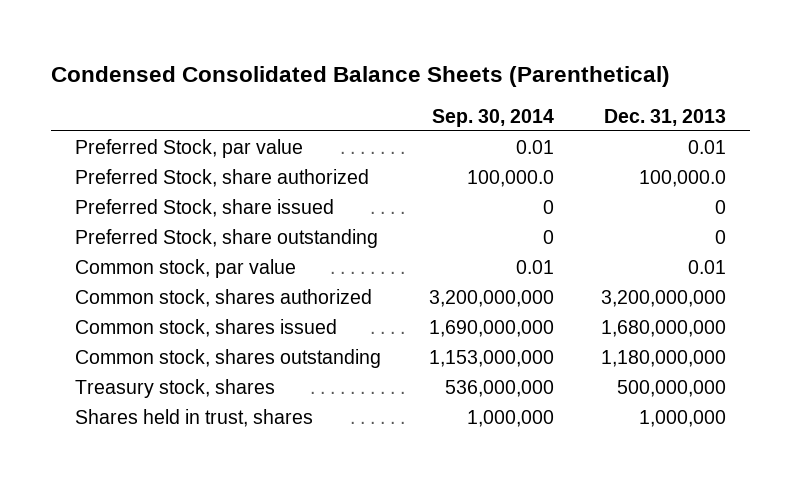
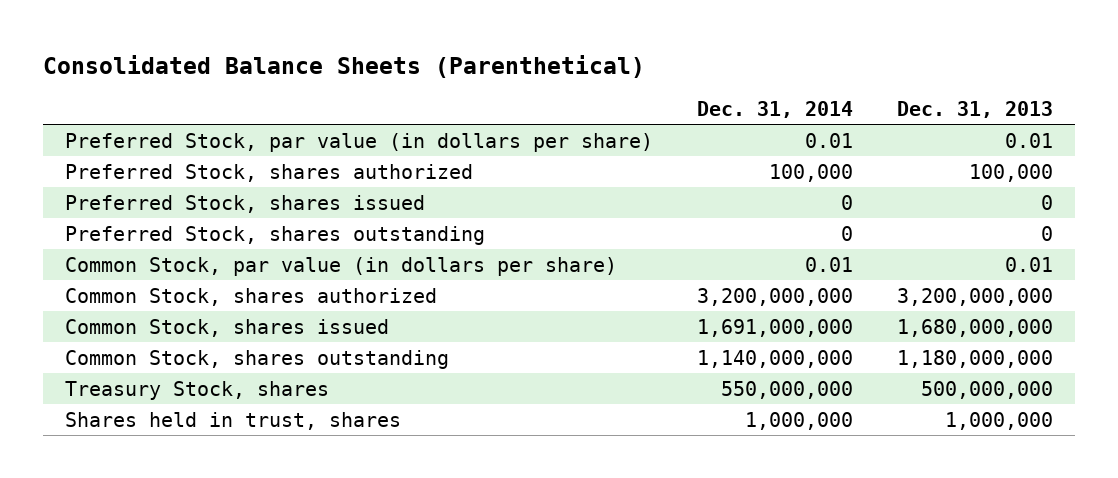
- Condensed Consolidated Balance Sheets (Parenthetical)
+ Consolidated Balance Sheets (Parenthetical)
- | Sep. 30, 2014 | Dec. 31, 2013
+ | Dec. 31, 2014 | Dec. 31, 2013
- Preferred Stock, par value | 0.01 | 0.01
- Preferred Stock, share authorized | 100,000.0 | 100,000.0
- Preferred Stock, share issued | 0 | 0
- Preferred Stock, share outstanding | 0 | 0
- Common stock, par value | 0.01 | 0.01
- Common stock, shares authorized | 3,200,000,000 | 3,200,000,000
- Common stock, shares issued | 1,690,000,000 | 1,680,000,000
- Common stock, shares outstanding | 1,153,000,000 | 1,180,000,000
- Treasury stock, shares | 536,000,000 | 500,000,000
+ Preferred Stock, par value (in dollars per share) | 0.01 | 0.01
+ Preferred Stock, shares authorized | 100,000 | 100,000
+ Preferred Stock, shares issued | 0 | 0
+ Preferred Stock, shares outstanding | 0 | 0
+ Common Stock, par value (in dollars per share) | 0.01 | 0.01
+ Common Stock, shares authorized | 3,200,000,000 | 3,200,000,000
+ Common Stock, shares issued | 1,691,000,000 | 1,680,000,000
+ Common Stock, shares outstanding | 1,140,000,000 | 1,180,000,000
+ Treasury Stock, shares | 550,000,000 | 500,000,000

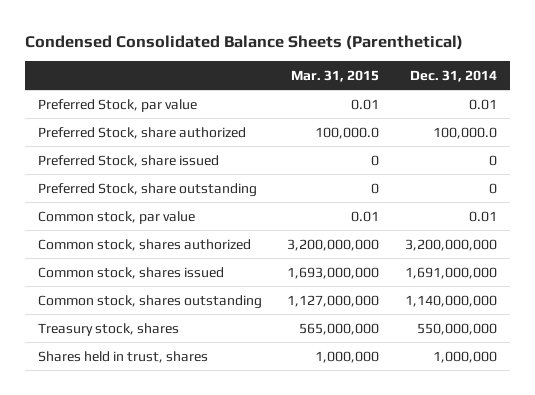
- Consolidated Balance Sheets (Parenthetical)
+ Condensed Consolidated Balance Sheets (Parenthetical)
- | Dec. 31, 2014 | Dec. 31, 2013
+ | Mar. 31, 2015 | Dec. 31, 2014
- Preferred Stock, par value (in dollars per share) | 0.01 | 0.01
- Preferred Stock, shares authorized | 100,000 | 100,000
- Preferred Stock, shares issued | 0 | 0
- Preferred Stock, shares outstanding | 0 | 0
- Common Stock, par value (in dollars per share) | 0.01 | 0.01
- Common Stock, shares authorized | 3,200,000,000 | 3,200,000,000
- Common Stock, shares issued | 1,691,000,000 | 1,680,000,000
- Common Stock, shares outstanding | 1,140,000,000 | 1,180,000,000
- Treasury Stock, shares | 550,000,000 | 500,000,000
+ Preferred Stock, par value | 0.01 | 0.01
+ Preferred Stock, share authorized | 100,000.0 | 100,000.0
+ Preferred Stock, share issued | 0 | 0
+ Preferred Stock, share outstanding | 0 | 0
+ Common stock, par value | 0.01 | 0.01
+ Common stock, shares authorized | 3,200,000,000 | 3,200,000,000
+ Common stock, shares issued | 1,693,000,000 | 1,691,000,000
+ Common stock, shares outstanding | 1,127,000,000 | 1,140,000,000
+ Treasury stock, shares | 565,000,000 | 550,000,000

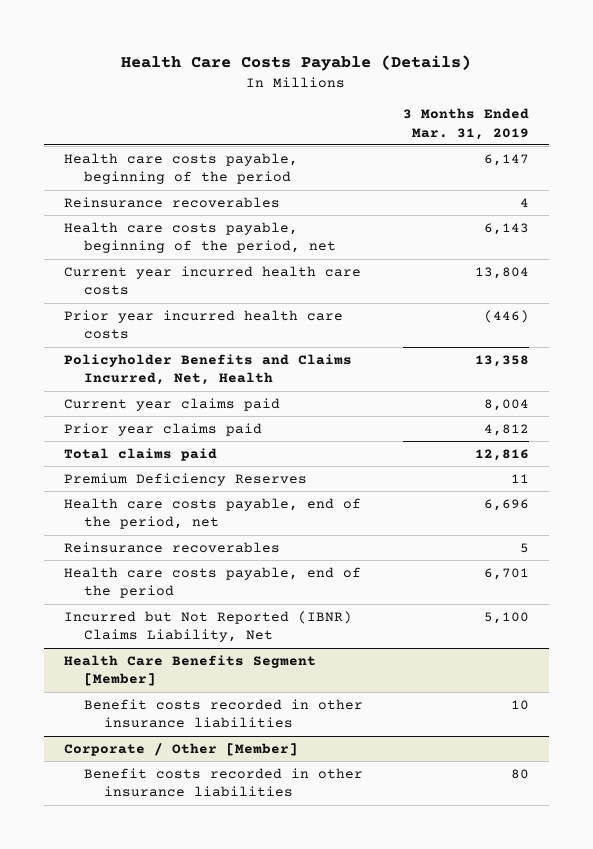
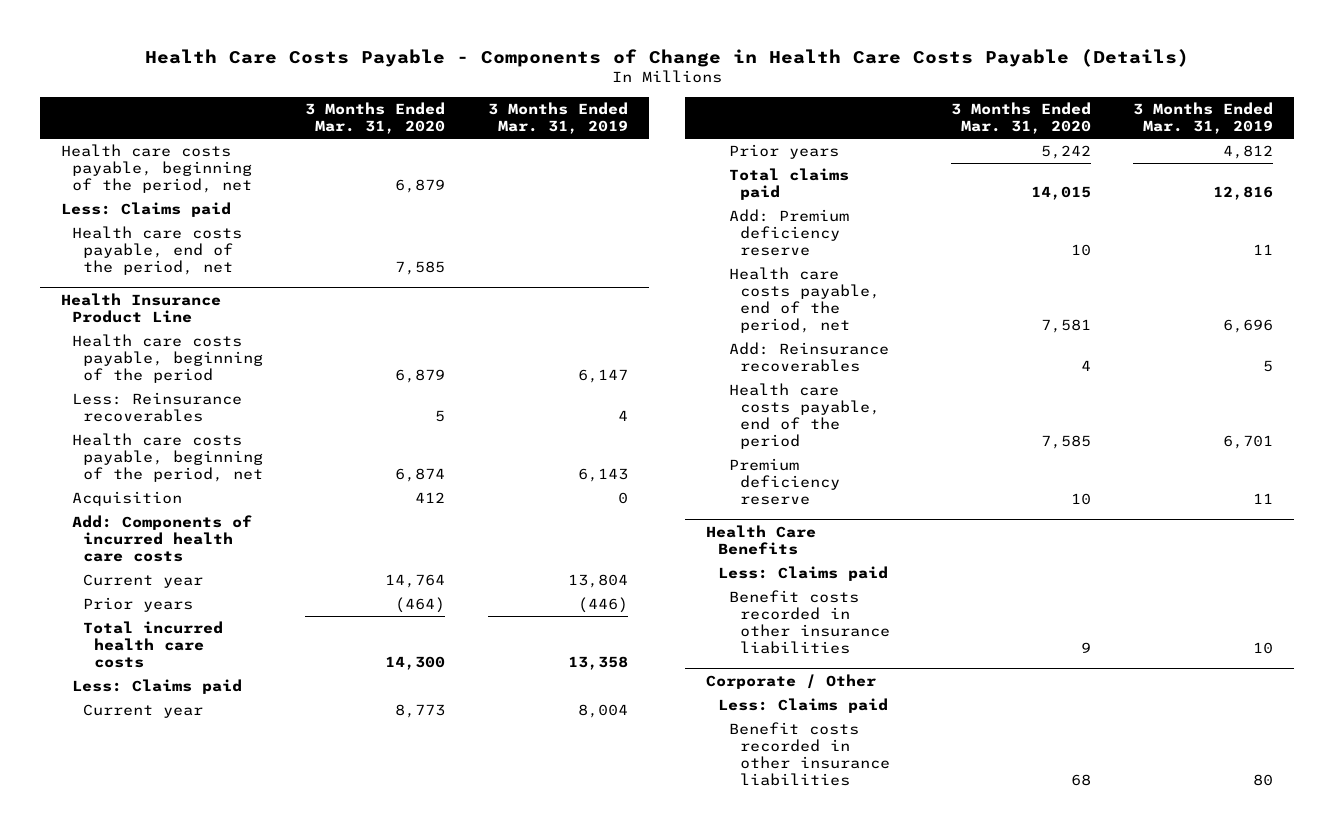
- Health Care Costs Payable (Details)
+ Health Care Costs Payable - Components of Change in Health Care Costs Payable (Details)
- | 3 Months Ended Mar. 31, 2019
+ | 3 Months Ended Mar. 31, 2020 | 3 Months Ended Mar. 31, 2019
+ Health care costs payable, beginning of the period, net | 6,879 |
+ Less: Claims paid
+ Health care costs payable, end of the period, net | 7,585 |
+ Health Insurance Product Line
- Reinsurance recoverables | 4
+ Less: Reinsurance recoverables | 5 | 4
- Current year incurred health care costs | 13,804
- Prior year incurred health care costs | (446)
- Policyholder Benefits and Claims Incurred, Net, Health | 13,358
- Current year claims paid | 8,004
- Prior year claims paid | 4,812
+ Acquisition | 412 | 0
+ Add: Components of incurred health care costs
+ Current year | 14,764 | 13,804
+ Prior years | (464) | (446)
+ Total incurred health care costs | 14,300 | 13,358
+ Less: Claims paid
+ Current year | 8,773 | 8,004
+ Prior years | 5,242 | 4,812
- Premium Deficiency Reserves | 11
+ Add: Premium deficiency reserve | 10 | 11
- Reinsurance recoverables | 5
+ Add: Reinsurance recoverables | 4 | 5
- Incurred but Not Reported (IBNR) Claims Liability, Net | 5,100
- Health Care Benefits Segment [Member]
+ Premium deficiency reserve | 10 | 11
+ Health Care Benefits
+ Less: Claims paid
- Corporate / Other [Member]
+ Corporate / Other
+ Less: Claims paid

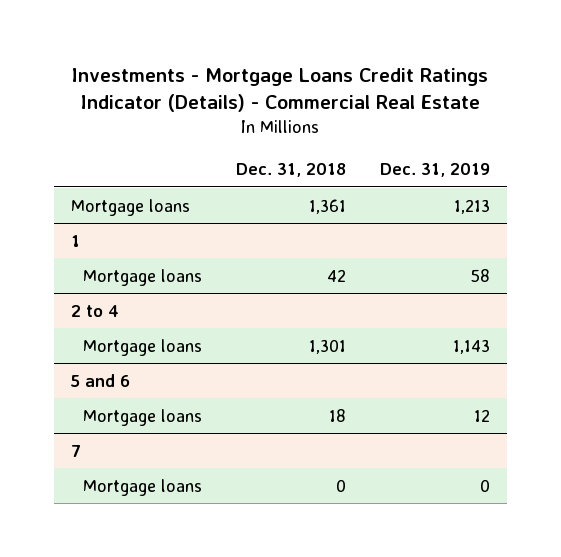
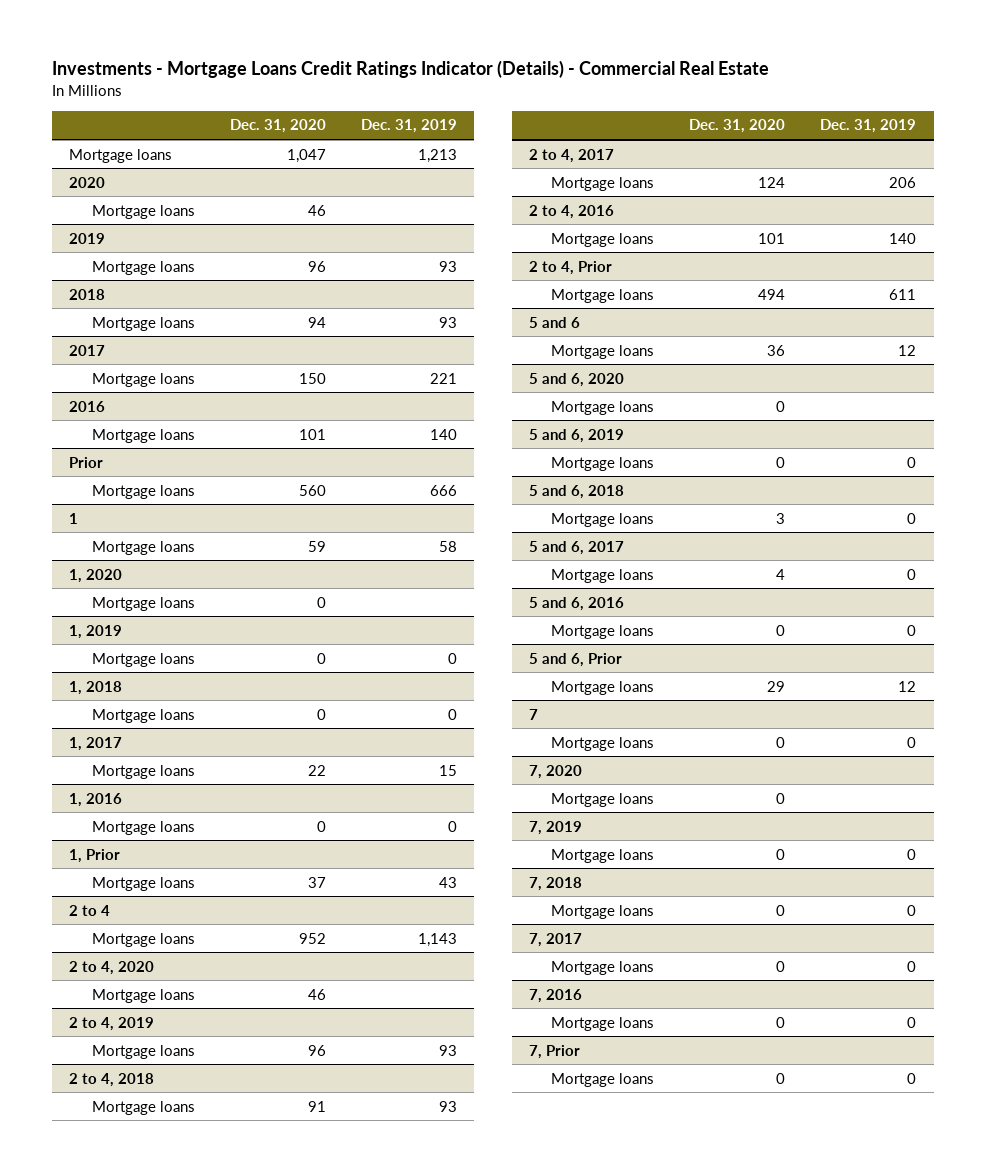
- | Dec. 31, 2018 | Dec. 31, 2019
+ | Dec. 31, 2020 | Dec. 31, 2019
+ 2020
+ Mortgage loans | 46 |
+ 2019
+ Mortgage loans | 96 | 93
+ 2018
+ Mortgage loans | 94 | 93
+ 2017
+ Mortgage loans | 150 | 221
+ 2016
+ Mortgage loans | 101 | 140
+ Prior
+ Mortgage loans | 560 | 666
+ 1, 2020
+ Mortgage loans | 0 |
+ 1, 2019
+ Mortgage loans | 0 | 0
+ 1, 2018
+ Mortgage loans | 0 | 0
+ 1, 2017
+ Mortgage loans | 22 | 15
+ 1, 2016
+ Mortgage loans | 0 | 0
+ 1, Prior
+ Mortgage loans | 37 | 43
+ 2 to 4, 2020
+ Mortgage loans | 46 |
+ 2 to 4, 2019
+ Mortgage loans | 96 | 93
+ 2 to 4, 2018
+ Mortgage loans | 91 | 93
+ 2 to 4, 2017
+ Mortgage loans | 124 | 206
+ 2 to 4, 2016
+ Mortgage loans | 101 | 140
+ 2 to 4, Prior
+ Mortgage loans | 494 | 611
+ 5 and 6, 2020
+ Mortgage loans | 0 |
+ 5 and 6, 2019
+ Mortgage loans | 0 | 0
+ 5 and 6, 2018
+ Mortgage loans | 3 | 0
+ 5 and 6, 2017
+ Mortgage loans | 4 | 0
+ 5 and 6, 2016
+ Mortgage loans | 0 | 0
+ 5 and 6, Prior
+ Mortgage loans | 29 | 12
+ 7, 2020
+ Mortgage loans | 0 |
+ 7, 2019
+ Mortgage loans | 0 | 0
+ 7, 2018
+ Mortgage loans | 0 | 0
+ 7, 2017
+ Mortgage loans | 0 | 0
+ 7, 2016
+ Mortgage loans | 0 | 0
+ 7, Prior
+ Mortgage loans | 0 | 0

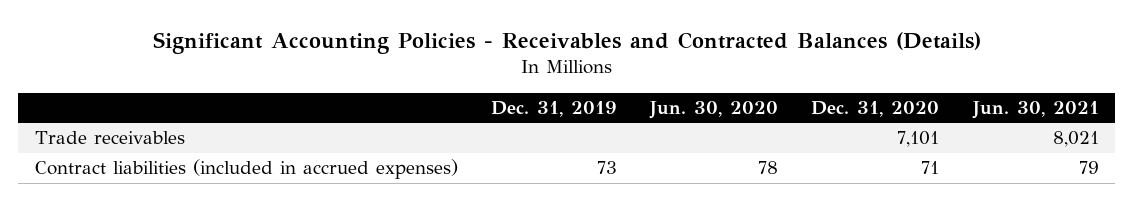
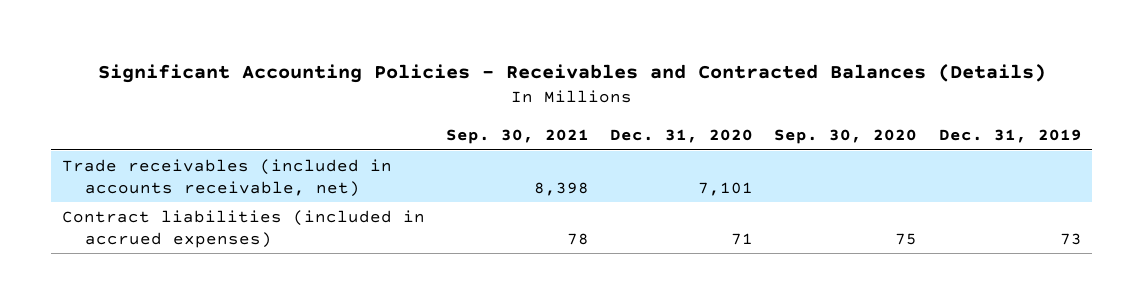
- | Dec. 31, 2019 | Jun. 30, 2020 | Dec. 31, 2020 | Jun. 30, 2021
+ | Sep. 30, 2021 | Dec. 31, 2020 | Sep. 30, 2020 | Dec. 31, 2019
- Trade receivables | | | 7,101 | 8,021
+ Trade receivables (included in accounts receivable, net) | 8,398 | 7,101 | |

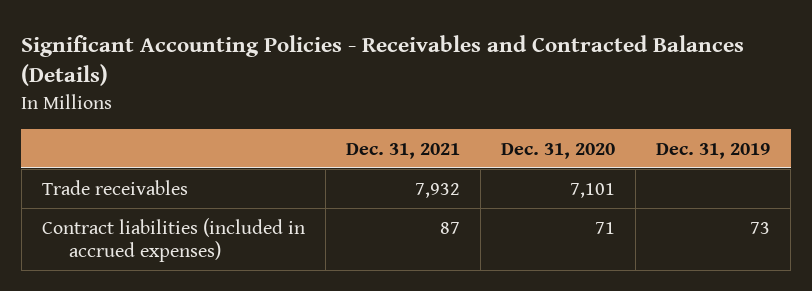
- | Sep. 30, 2021 | Dec. 31, 2020 | Sep. 30, 2020 | Dec. 31, 2019
+ | Dec. 31, 2021 | Dec. 31, 2020 | Dec. 31, 2019
- Trade receivables (included in accounts receivable, net) | 8,398 | 7,101 | |
+ Trade receivables | 7,932 | 7,101 |

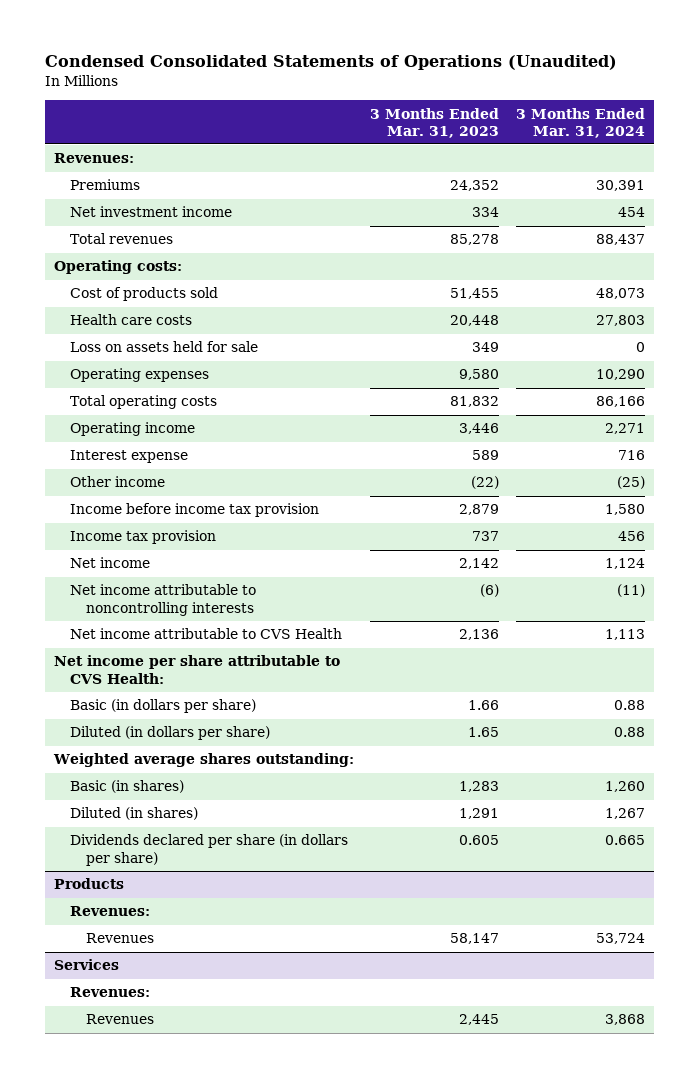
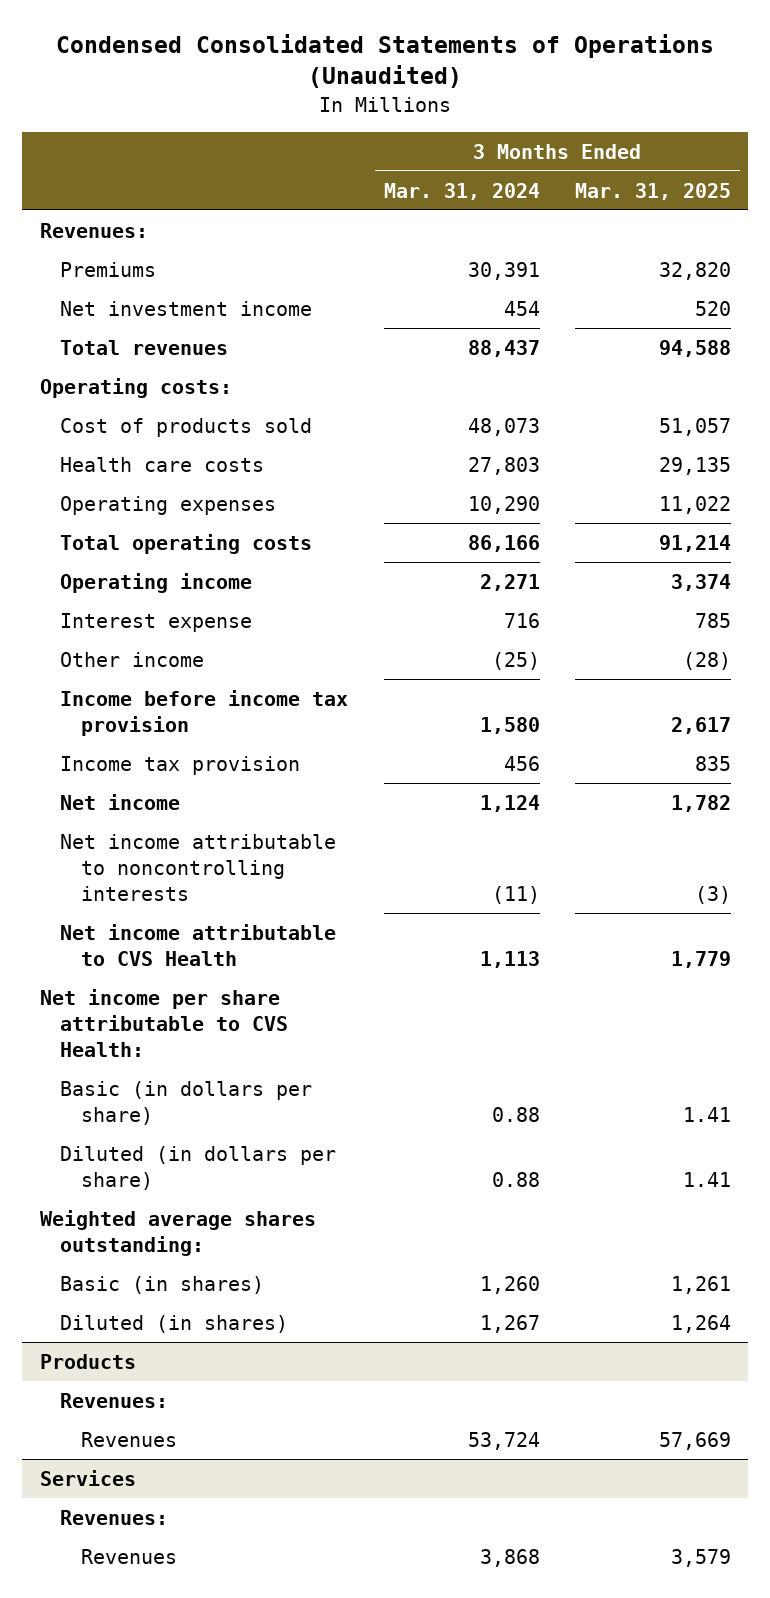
- | 3 Months Ended Mar. 31, 2023 | 3 Months Ended Mar. 31, 2024
+ | 3 Months Ended Mar. 31, 2024 | 3 Months Ended Mar. 31, 2025
- Loss on assets held for sale | 349 | 0
- Dividends declared per share (in dollars per share) | 0.605 | 0.665

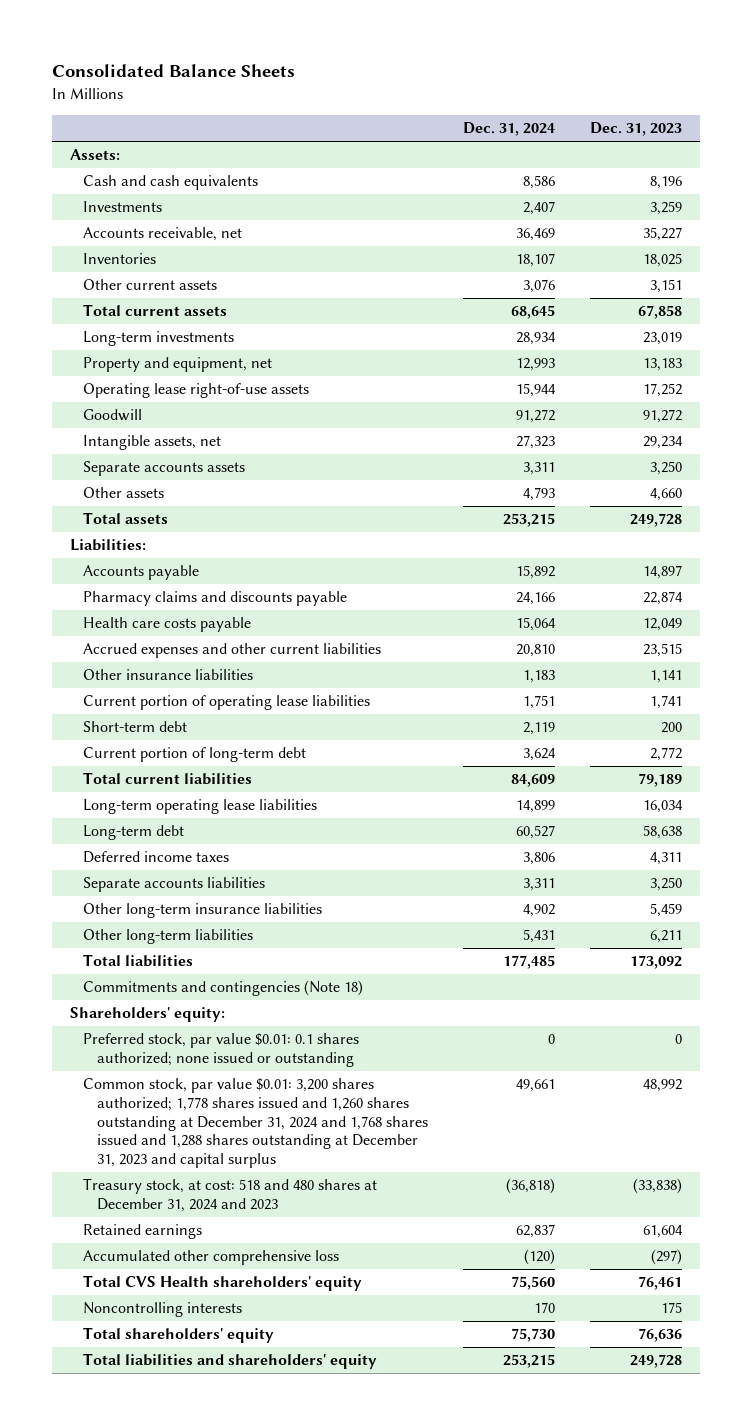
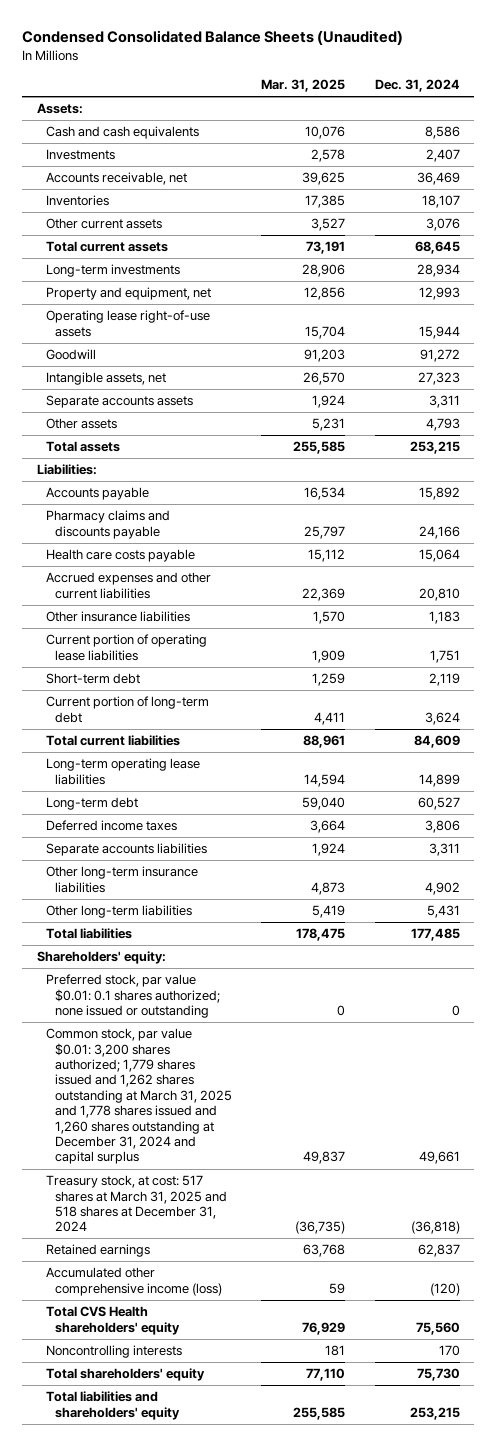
- Consolidated Balance Sheets
+ Condensed Consolidated Balance Sheets (Unaudited)
- | Dec. 31, 2024 | Dec. 31, 2023
+ | Mar. 31, 2025 | Dec. 31, 2024
- Commitments and contingencies (Note 18)
- Common stock, par value $0.01: 3,200 shares authorized; 1,778 shares issued and 1,260 shares outstanding at December 31, 2024 and 1,768 shares issued and 1,288 shares outstanding at December 31, 2023 and capital surplus | 49,661 | 48,992
- Treasury stock, at cost: 518 and 480 shares at December 31, 2024 and 2023 | (36,818) | (33,838)
+ Common stock, par value $0.01: 3,200 shares authorized; 1,779 shares issued and 1,262 shares outstanding at March 31, 2025 and 1,778 shares issued and 1,260 shares outstanding at December 31, 2024 and capital surplus | 49,837 | 49,661
+ Treasury stock, at cost: 517 shares at March 31, 2025 and 518 shares at December 31, 2024 | (36,735) | (36,818)
- Accumulated other comprehensive loss | (120) | (297)
+ Accumulated other comprehensive income (loss) | 59 | (120)

